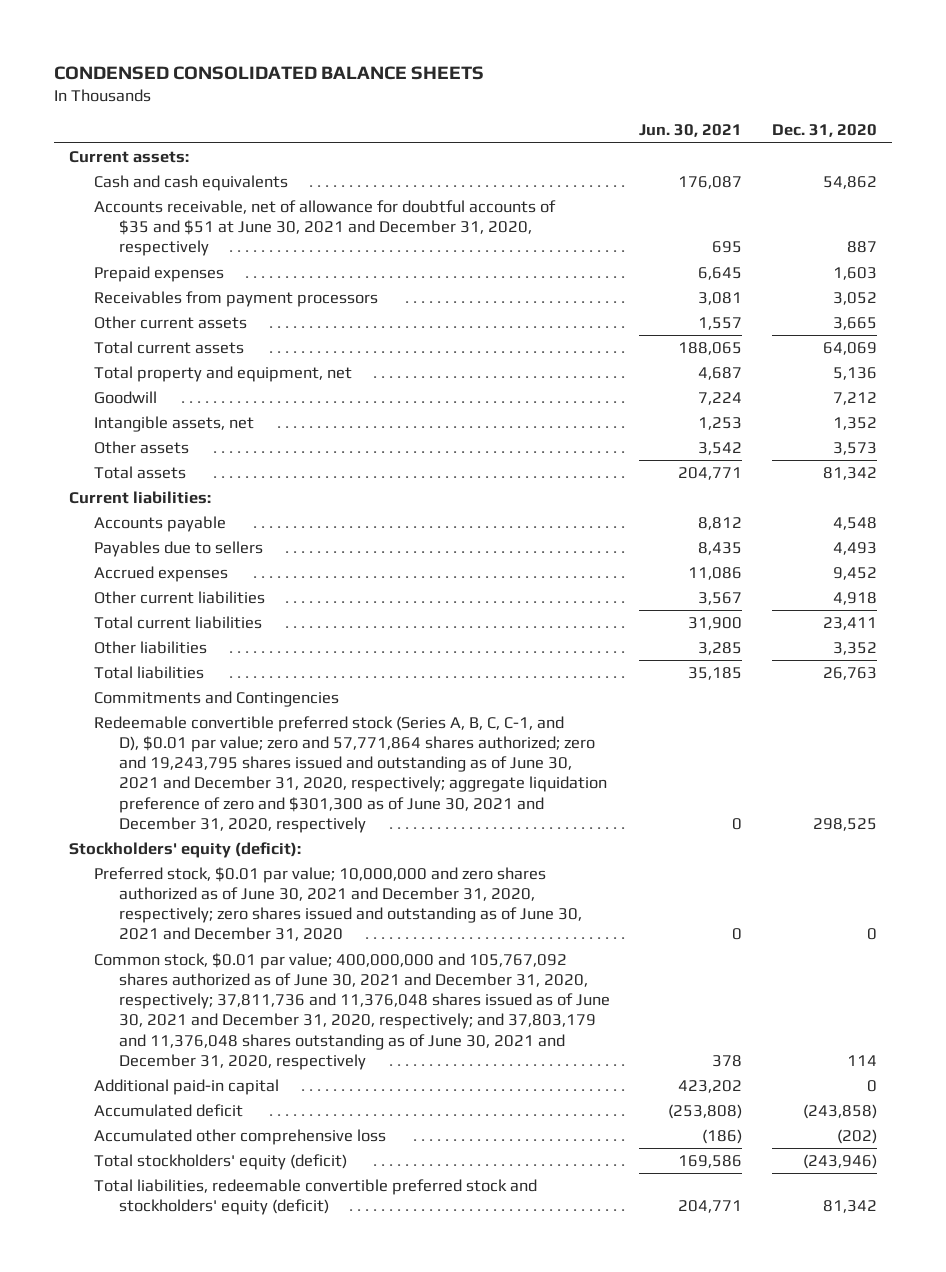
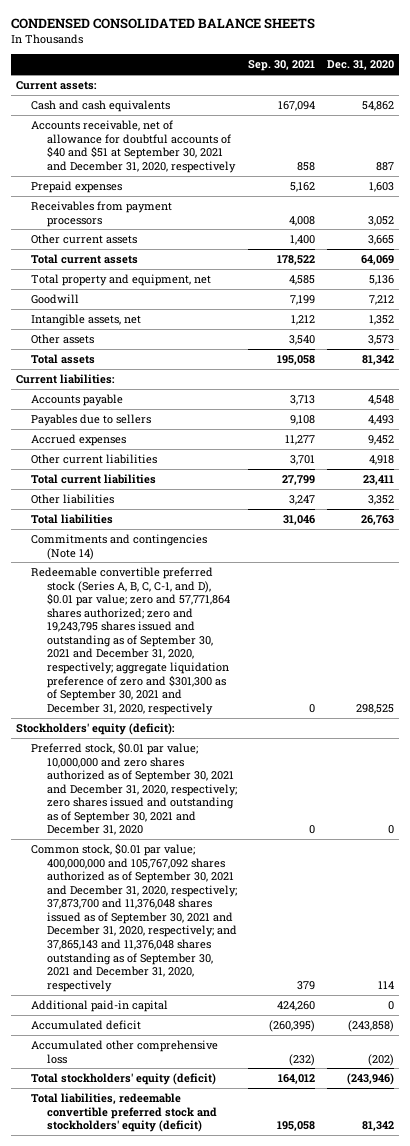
- | Jun. 30, 2021 | Dec. 31, 2020
+ | Sep. 30, 2021 | Dec. 31, 2020
- Accounts receivable, net of allowance for doubtful accounts of $35 and $51 at June 30, 2021 and December 31, 2020, respectively | 695 | 887
+ Accounts receivable, net of allowance for doubtful accounts of $40 and $51 at September 30, 2021 and December 31, 2020, respectively | 858 | 887
- Commitments and Contingencies
- Redeemable convertible preferred stock (Series A, B, C, C-1, and D), $0.01 par value; zero and 57,771,864 shares authorized; zero and 19,243,795 shares issued and outstanding as of June 30, 2021 and December 31, 2020, respectively; aggregate liquidation preference of zero and $301,300 as of June 30, 2021 and December 31, 2020, respectively | 0 | 298,525
+ Commitments and contingencies (Note 14)
+ Redeemable convertible preferred stock (Series A, B, C, C-1, and D), $0.01 par value; zero and 57,771,864 shares authorized; zero and 19,243,795 shares issued and outstanding as of September 30, 2021 and December 31, 2020, respectively; aggregate liquidation preference of zero and $301,300 as of September 30, 2021 and December 31, 2020, respectively | 0 | 298,525
- Preferred stock, $0.01 par value; 10,000,000 and zero shares authorized as of June 30, 2021 and December 31, 2020, respectively; zero shares issued and outstanding as of June 30, 2021 and December 31, 2020 | 0 | 0
- Common stock, $0.01 par value; 400,000,000 and 105,767,092 shares authorized as of June 30, 2021 and December 31, 2020, respectively; 37,811,736 and 11,376,048 shares issued as of June 30, 2021 and December 31, 2020, respectively; and 37,803,179 and 11,376,048 shares outstanding as of June 30, 2021 and December 31, 2020, respectively | 378 | 114
+ Preferred stock, $0.01 par value; 10,000,000 and zero shares authorized as of September 30, 2021 and December 31, 2020, respectively; zero shares issued and outstanding as of September 30, 2021 and December 31, 2020 | 0 | 0
+ Common stock, $0.01 par value; 400,000,000 and 105,767,092 shares authorized as of September 30, 2021 and December 31, 2020, respectively; 37,873,700 and 11,376,048 shares issued as of September 30, 2021 and December 31, 2020, respectively; and 37,865,143 and 11,376,048 shares outstanding as of September 30, 2021 and December 31, 2020, respectively | 379 | 114

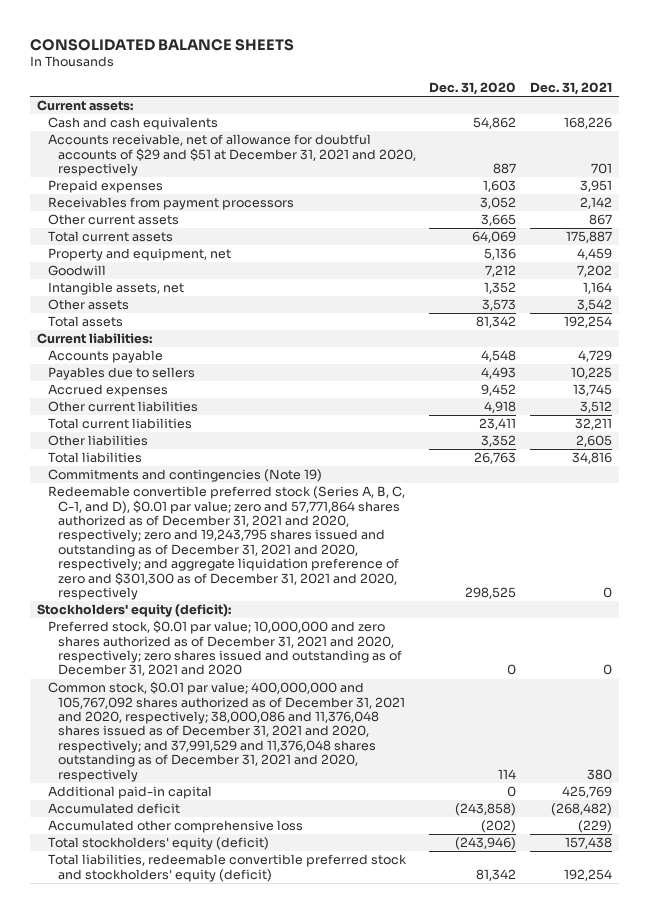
- CONDENSED CONSOLIDATED BALANCE SHEETS
+ CONSOLIDATED BALANCE SHEETS
- | Sep. 30, 2021 | Dec. 31, 2020
+ | Dec. 31, 2020 | Dec. 31, 2021
- Accounts receivable, net of allowance for doubtful accounts of $40 and $51 at September 30, 2021 and December 31, 2020, respectively | 858 | 887
+ Accounts receivable, net of allowance for doubtful accounts of $29 and $51 at December 31, 2021 and 2020, respectively | 887 | 701
- Total property and equipment, net | 4,585 | 5,136
+ Property and equipment, net | 5,136 | 4,459
- Commitments and contingencies (Note 14)
- Redeemable convertible preferred stock (Series A, B, C, C-1, and D), $0.01 par value; zero and 57,771,864 shares authorized; zero and 19,243,795 shares issued and outstanding as of September 30, 2021 and December 31, 2020, respectively; aggregate liquidation preference of zero and $301,300 as of September 30, 2021 and December 31, 2020, respectively | 0 | 298,525
+ Commitments and contingencies (Note 19)
+ Redeemable convertible preferred stock (Series A, B, C, C-1, and D), $0.01 par value; zero and 57,771,864 shares authorized as of December 31, 2021 and 2020, respectively; zero and 19,243,795 shares issued and outstanding as of December 31, 2021 and 2020, respectively; and aggregate liquidation preference of zero and $301,300 as of December 31, 2021 and 2020, respectively | 298,525 | 0
- Preferred stock, $0.01 par value; 10,000,000 and zero shares authorized as of September 30, 2021 and December 31, 2020, respectively; zero shares issued and outstanding as of September 30, 2021 and December 31, 2020 | 0 | 0
- Common stock, $0.01 par value; 400,000,000 and 105,767,092 shares authorized as of September 30, 2021 and December 31, 2020, respectively; 37,873,700 and 11,376,048 shares issued as of September 30, 2021 and December 31, 2020, respectively; and 37,865,143 and 11,376,048 shares outstanding as of September 30, 2021 and December 31, 2020, respectively | 379 | 114
+ Preferred stock, $0.01 par value; 10,000,000 and zero shares authorized as of December 31, 2021 and 2020, respectively; zero shares issued and outstanding as of December 31, 2021 and 2020 | 0 | 0
+ Common stock, $0.01 par value; 400,000,000 and 105,767,092 shares authorized as of December 31, 2021 and 2020, respectively; 38,000,086 and 11,376,048 shares issued as of December 31, 2021 and 2020, respectively; and 37,991,529 and 11,376,048 shares outstanding as of December 31, 2021 and 2020, respectively | 114 | 380

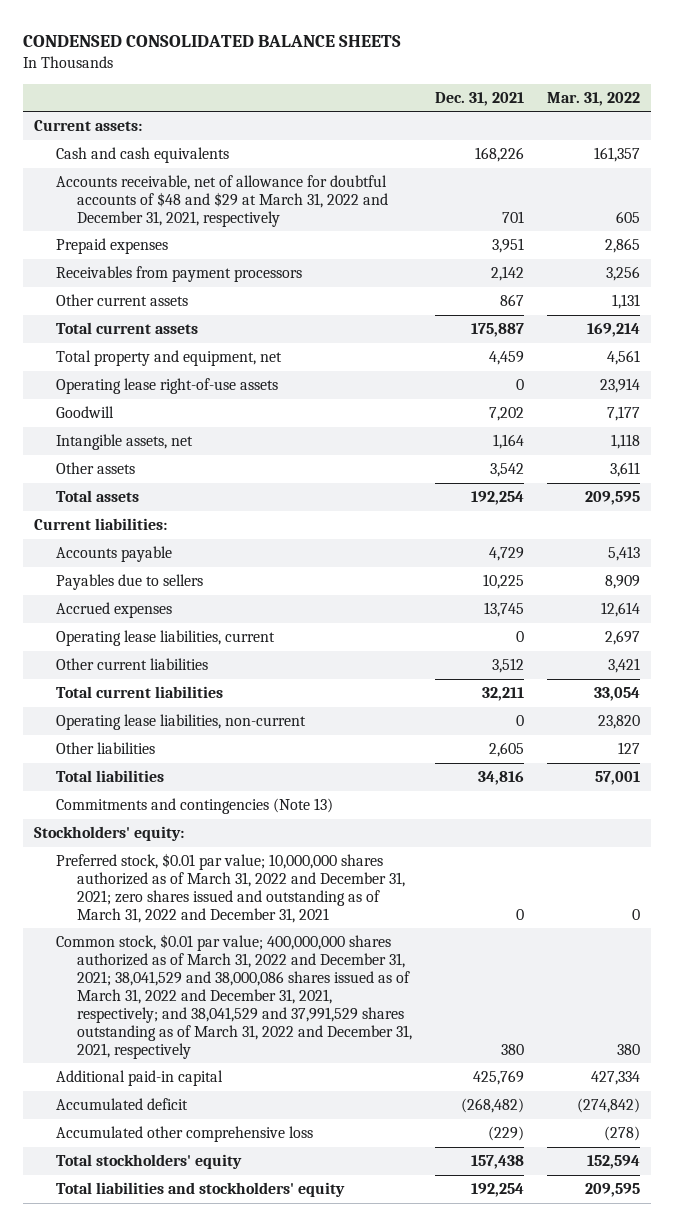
- CONSOLIDATED BALANCE SHEETS
+ CONDENSED CONSOLIDATED BALANCE SHEETS
- | Dec. 31, 2020 | Dec. 31, 2021
+ | Dec. 31, 2021 | Mar. 31, 2022
- Accounts receivable, net of allowance for doubtful accounts of $29 and $51 at December 31, 2021 and 2020, respectively | 887 | 701
+ Accounts receivable, net of allowance for doubtful accounts of $48 and $29 at March 31, 2022 and December 31, 2021, respectively | 701 | 605
- Property and equipment, net | 5,136 | 4,459
+ Total property and equipment, net | 4,459 | 4,561
+ Operating lease right-of-use assets | 0 | 23,914
+ Operating lease liabilities, current | 0 | 2,697
+ Operating lease liabilities, non-current | 0 | 23,820
- Commitments and contingencies (Note 19)
- Redeemable convertible preferred stock (Series A, B, C, C-1, and D), $0.01 par value; zero and 57,771,864 shares authorized as of December 31, 2021 and 2020, respectively; zero and 19,243,795 shares issued and outstanding as of December 31, 2021 and 2020, respectively; and aggregate liquidation preference of zero and $301,300 as of December 31, 2021 and 2020, respectively | 298,525 | 0
- Stockholders' equity (deficit):
- Preferred stock, $0.01 par value; 10,000,000 and zero shares authorized as of December 31, 2021 and 2020, respectively; zero shares issued and outstanding as of December 31, 2021 and 2020 | 0 | 0
- Common stock, $0.01 par value; 400,000,000 and 105,767,092 shares authorized as of December 31, 2021 and 2020, respectively; 38,000,086 and 11,376,048 shares issued as of December 31, 2021 and 2020, respectively; and 37,991,529 and 11,376,048 shares outstanding as of December 31, 2021 and 2020, respectively | 114 | 380
+ Commitments and contingencies (Note 13)
+ Stockholders' equity:
+ Preferred stock, $0.01 par value; 10,000,000 shares authorized as of March 31, 2022 and December 31, 2021; zero shares issued and outstanding as of March 31, 2022 and December 31, 2021 | 0 | 0
+ Common stock, $0.01 par value; 400,000,000 shares authorized as of March 31, 2022 and December 31, 2021; 38,041,529 and 38,000,086 shares issued as of March 31, 2022 and December 31, 2021, respectively; and 38,041,529 and 37,991,529 shares outstanding as of March 31, 2022 and December 31, 2021, respectively | 380 | 380
- Total stockholders' equity (deficit) | (243,946) | 157,438
- Total liabilities, redeemable convertible preferred stock and stockholders' equity (deficit) | 81,342 | 192,254
+ Total stockholders' equity | 157,438 | 152,594
+ Total liabilities and stockholders' equity | 192,254 | 209,595

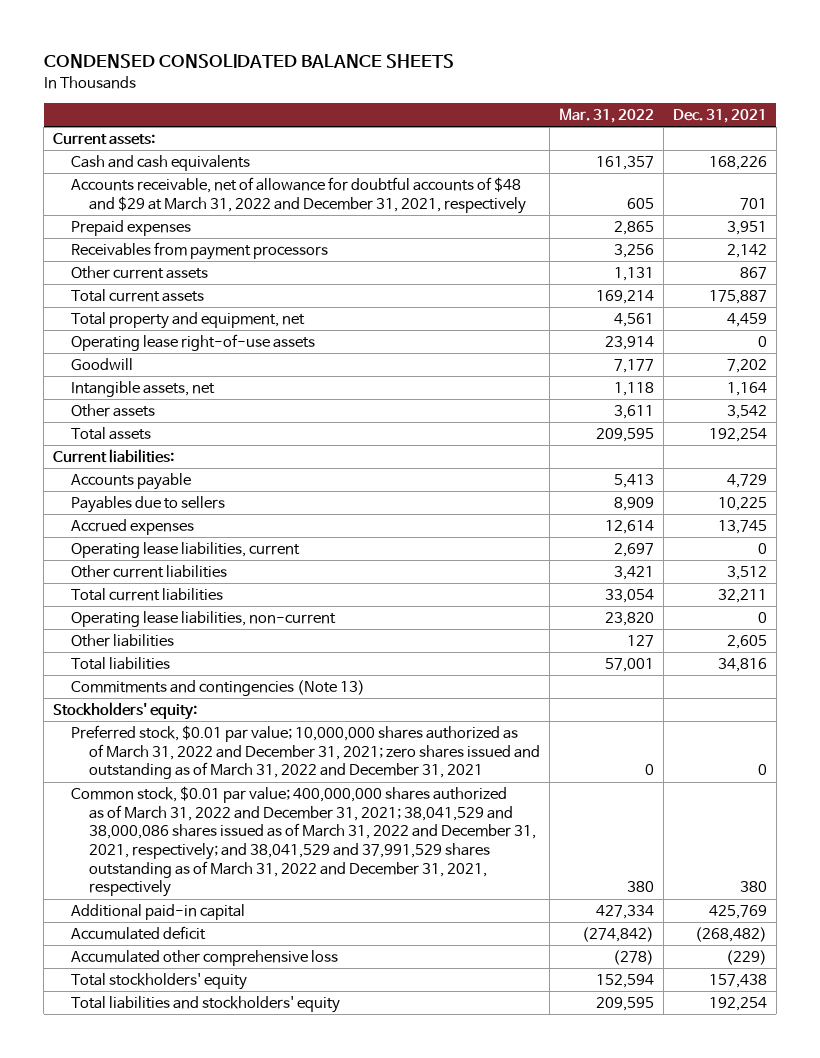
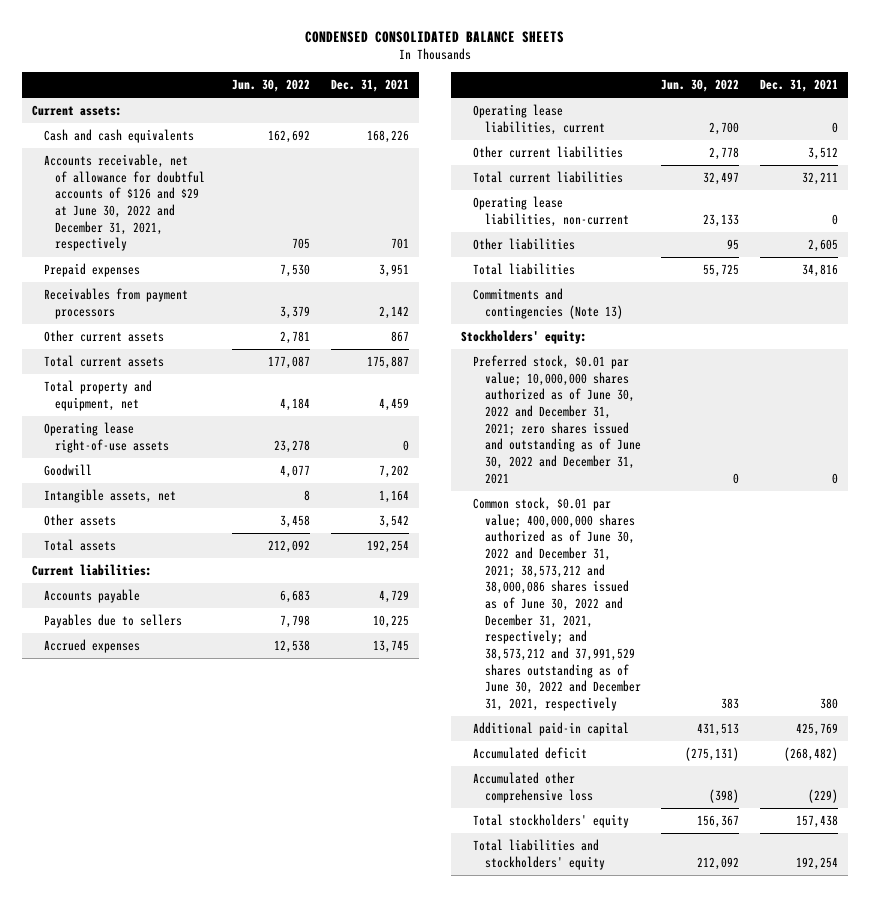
- | Mar. 31, 2022 | Dec. 31, 2021
+ | Jun. 30, 2022 | Dec. 31, 2021
- Accounts receivable, net of allowance for doubtful accounts of $48 and $29 at March 31, 2022 and December 31, 2021, respectively | 605 | 701
+ Accounts receivable, net of allowance for doubtful accounts of $126 and $29 at June 30, 2022 and December 31, 2021, respectively | 705 | 701
- Preferred stock, $0.01 par value; 10,000,000 shares authorized as of March 31, 2022 and December 31, 2021; zero shares issued and outstanding as of March 31, 2022 and December 31, 2021 | 0 | 0
- Common stock, $0.01 par value; 400,000,000 shares authorized as of March 31, 2022 and December 31, 2021; 38,041,529 and 38,000,086 shares issued as of March 31, 2022 and December 31, 2021, respectively; and 38,041,529 and 37,991,529 shares outstanding as of March 31, 2022 and December 31, 2021, respectively | 380 | 380
+ Preferred stock, $0.01 par value; 10,000,000 shares authorized as of June 30, 2022 and December 31, 2021; zero shares issued and outstanding as of June 30, 2022 and December 31, 2021 | 0 | 0
+ Common stock, $0.01 par value; 400,000,000 shares authorized as of June 30, 2022 and December 31, 2021; 38,573,212 and 38,000,086 shares issued as of June 30, 2022 and December 31, 2021, respectively; and 38,573,212 and 37,991,529 shares outstanding as of June 30, 2022 and December 31, 2021, respectively | 383 | 380

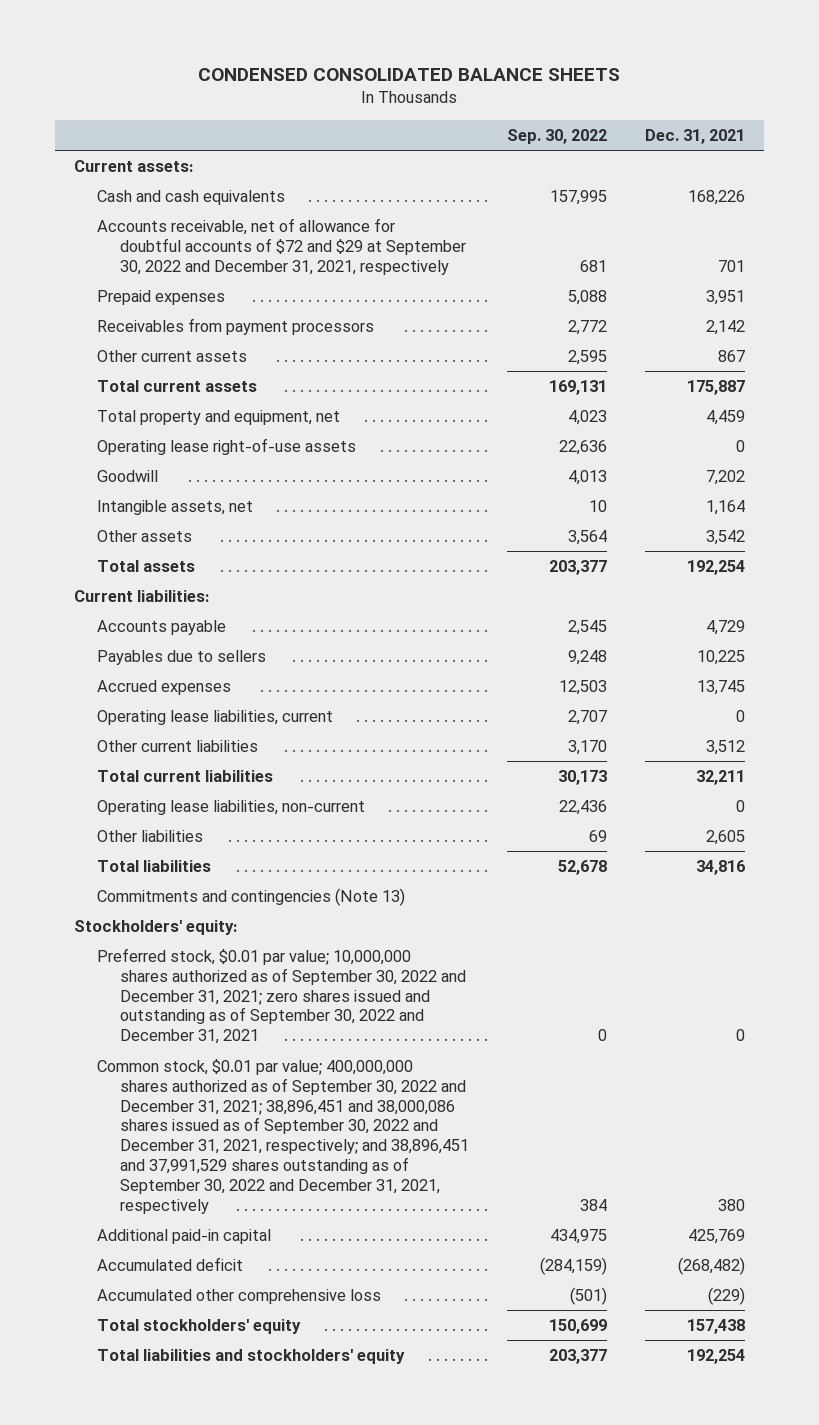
- | Jun. 30, 2022 | Dec. 31, 2021
+ | Sep. 30, 2022 | Dec. 31, 2021
- Accounts receivable, net of allowance for doubtful accounts of $126 and $29 at June 30, 2022 and December 31, 2021, respectively | 705 | 701
+ Accounts receivable, net of allowance for doubtful accounts of $72 and $29 at September 30, 2022 and December 31, 2021, respectively | 681 | 701
- Preferred stock, $0.01 par value; 10,000,000 shares authorized as of June 30, 2022 and December 31, 2021; zero shares issued and outstanding as of June 30, 2022 and December 31, 2021 | 0 | 0
- Common stock, $0.01 par value; 400,000,000 shares authorized as of June 30, 2022 and December 31, 2021; 38,573,212 and 38,000,086 shares issued as of June 30, 2022 and December 31, 2021, respectively; and 38,573,212 and 37,991,529 shares outstanding as of June 30, 2022 and December 31, 2021, respectively | 383 | 380
+ Preferred stock, $0.01 par value; 10,000,000 shares authorized as of September 30, 2022 and December 31, 2021; zero shares issued and outstanding as of September 30, 2022 and December 31, 2021 | 0 | 0
+ Common stock, $0.01 par value; 400,000,000 shares authorized as of September 30, 2022 and December 31, 2021; 38,896,451 and 38,000,086 shares issued as of September 30, 2022 and December 31, 2021, respectively; and 38,896,451 and 37,991,529 shares outstanding as of September 30, 2022 and December 31, 2021, respectively | 384 | 380

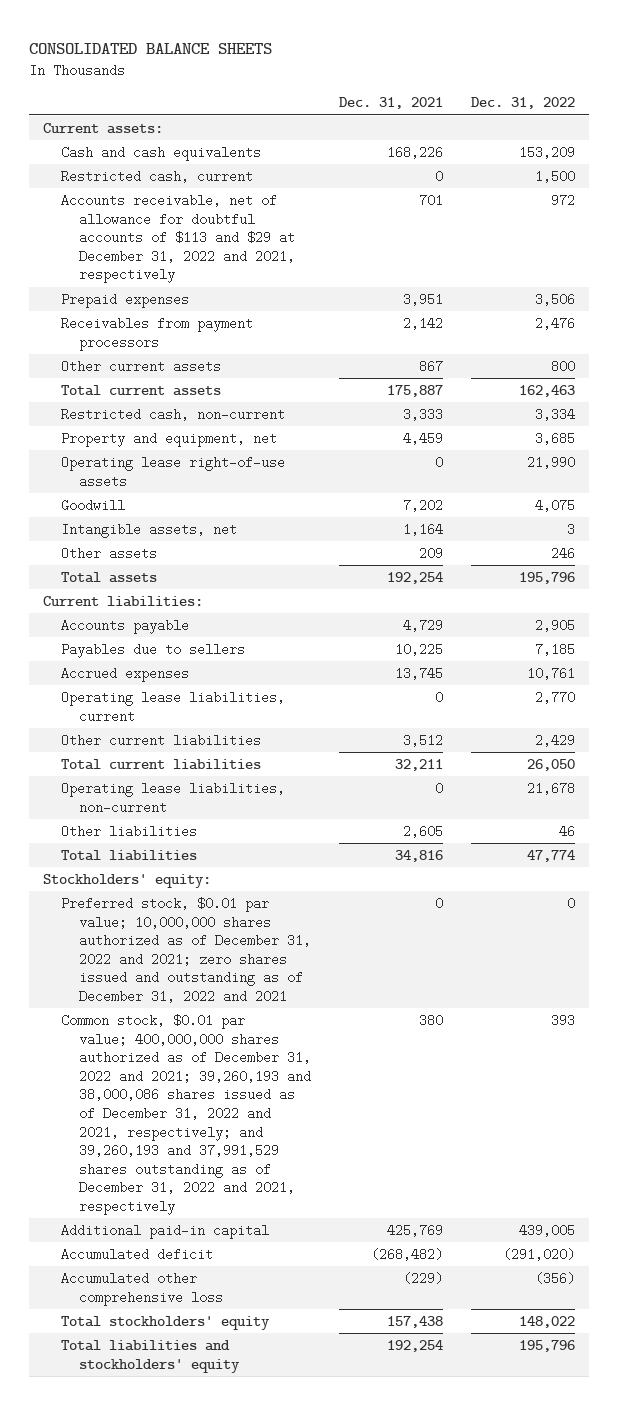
- CONDENSED CONSOLIDATED BALANCE SHEETS
+ CONSOLIDATED BALANCE SHEETS
- | Sep. 30, 2022 | Dec. 31, 2021
+ | Dec. 31, 2021 | Dec. 31, 2022
- Accounts receivable, net of allowance for doubtful accounts of $72 and $29 at September 30, 2022 and December 31, 2021, respectively | 681 | 701
+ Restricted cash, current | 0 | 1,500
+ Accounts receivable, net of allowance for doubtful accounts of $113 and $29 at December 31, 2022 and 2021, respectively | 701 | 972
- Total property and equipment, net | 4,023 | 4,459
+ Restricted cash, non-current | 3,333 | 3,334
+ Property and equipment, net | 4,459 | 3,685
- Other assets | 3,564 | 3,542
+ Other assets | 209 | 246
- Commitments and contingencies (Note 13)
- Preferred stock, $0.01 par value; 10,000,000 shares authorized as of September 30, 2022 and December 31, 2021; zero shares issued and outstanding as of September 30, 2022 and December 31, 2021 | 0 | 0
- Common stock, $0.01 par value; 400,000,000 shares authorized as of September 30, 2022 and December 31, 2021; 38,896,451 and 38,000,086 shares issued as of September 30, 2022 and December 31, 2021, respectively; and 38,896,451 and 37,991,529 shares outstanding as of September 30, 2022 and December 31, 2021, respectively | 384 | 380
+ Preferred stock, $0.01 par value; 10,000,000 shares authorized as of December 31, 2022 and 2021; zero shares issued and outstanding as of December 31, 2022 and 2021 | 0 | 0
+ Common stock, $0.01 par value; 400,000,000 shares authorized as of December 31, 2022 and 2021; 39,260,193 and 38,000,086 shares issued as of December 31, 2022 and 2021, respectively; and 39,260,193 and 37,991,529 shares outstanding as of December 31, 2022 and 2021, respectively | 380 | 393

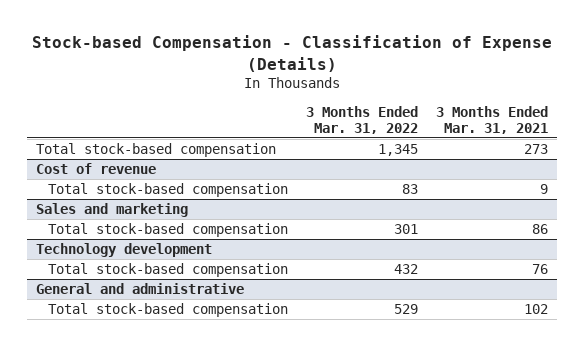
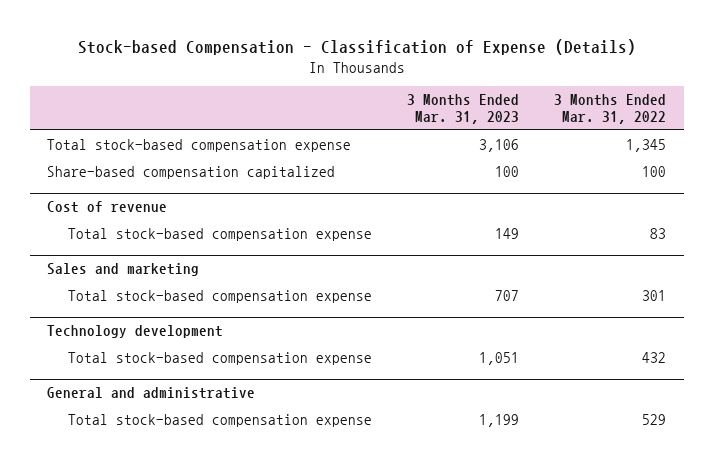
- | 3 Months Ended Mar. 31, 2022 | 3 Months Ended Mar. 31, 2021
+ | 3 Months Ended Mar. 31, 2023 | 3 Months Ended Mar. 31, 2022
- Total stock-based compensation | 1,345 | 273
+ Total stock-based compensation expense | 3,106 | 1,345
+ Share-based compensation capitalized | 100 | 100
@ Cost of revenue
- Total stock-based compensation | 83 | 9
+ Total stock-based compensation expense | 149 | 83
@ Sales and marketing
- Total stock-based compensation | 301 | 86
+ Total stock-based compensation expense | 707 | 301
@ Technology development
- Total stock-based compensation | 432 | 76
+ Total stock-based compensation expense | 1,051 | 432
@ General and administrative
- Total stock-based compensation | 529 | 102
+ Total stock-based compensation expense | 1,199 | 529

